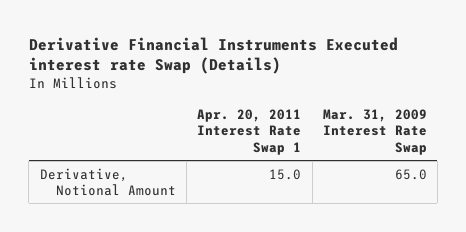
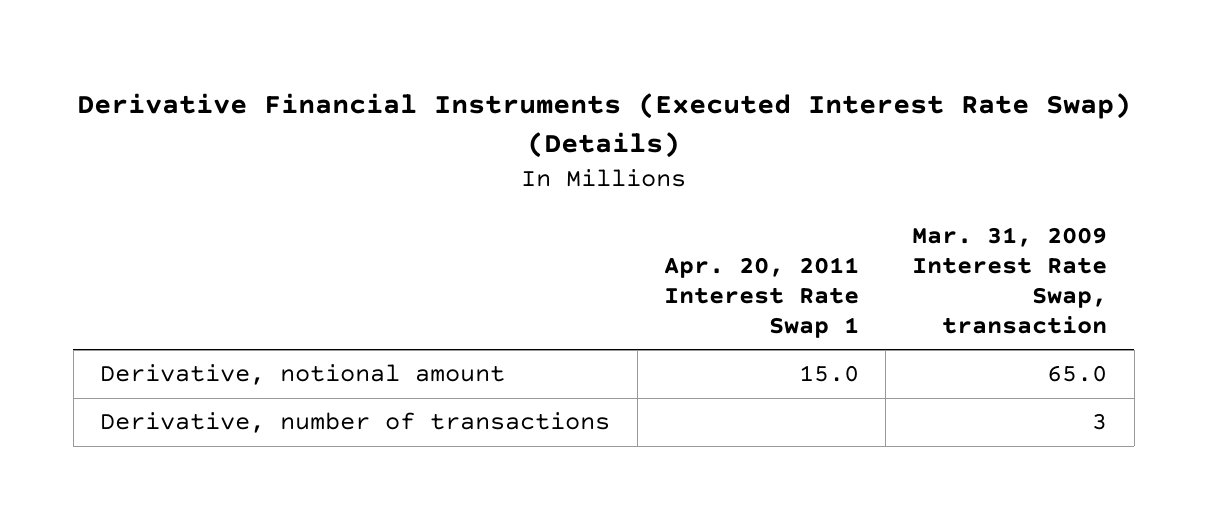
- Derivative Financial Instruments Executed interest rate Swap (Details)
+ Derivative Financial Instruments (Executed Interest Rate Swap) (Details)
- | Apr. 20, 2011 Interest Rate Swap 1 | Mar. 31, 2009 Interest Rate Swap
+ | Apr. 20, 2011 Interest Rate Swap 1 | Mar. 31, 2009 Interest Rate Swap, transaction
- Derivative, Notional Amount | 15.0 | 65.0
+ Derivative, notional amount | 15.0 | 65.0
+ Derivative, number of transactions | | 3

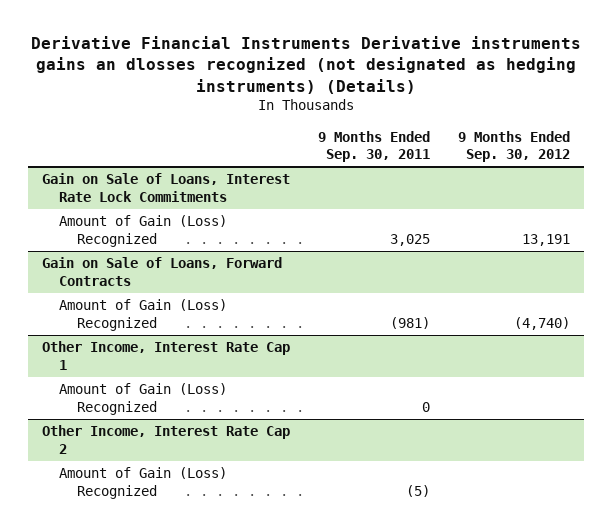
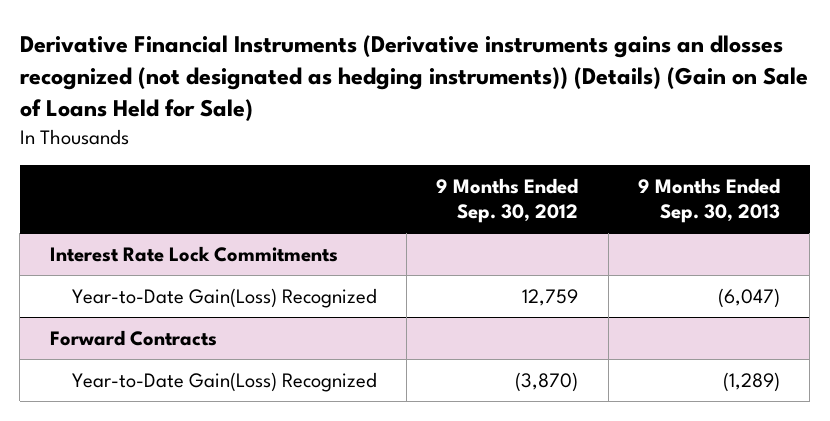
- Derivative Financial Instruments Derivative instruments gains an dlosses recognized (not designated as hedging instruments) (Details)
+ Derivative Financial Instruments (Derivative instruments gains an dlosses recognized (not designated as hedging instruments)) (Details) (Gain on Sale of Loans Held for Sale)
- | 9 Months Ended Sep. 30, 2011 | 9 Months Ended Sep. 30, 2012
+ | 9 Months Ended Sep. 30, 2012 | 9 Months Ended Sep. 30, 2013
- Gain on Sale of Loans, Interest Rate Lock Commitments
- Amount of Gain (Loss) Recognized | 3,025 | 13,191
- Gain on Sale of Loans, Forward Contracts
- Amount of Gain (Loss) Recognized | (981) | (4,740)
- Other Income, Interest Rate Cap 1
- Amount of Gain (Loss) Recognized | 0 |
- Other Income, Interest Rate Cap 2
- Amount of Gain (Loss) Recognized | (5) |
+ Interest Rate Lock Commitments
+ Year-to-Date Gain(Loss) Recognized | 12,759 | (6,047)
+ Forward Contracts
+ Year-to-Date Gain(Loss) Recognized | (3,870) | (1,289)

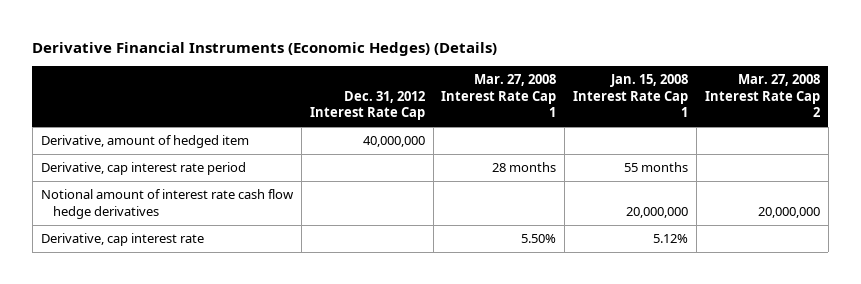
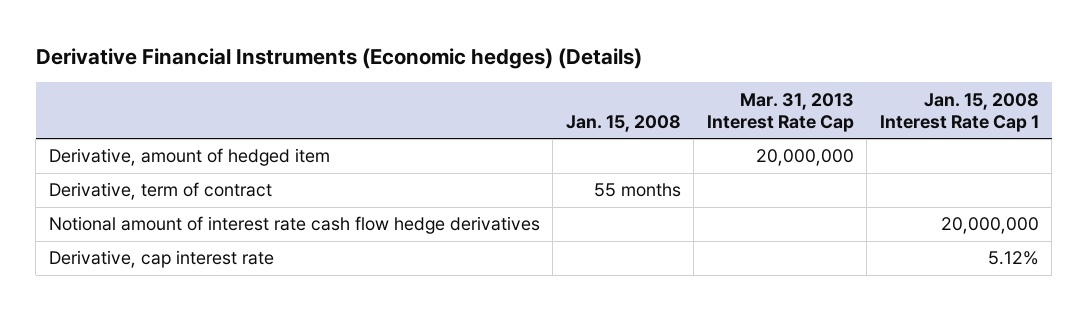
- Derivative Financial Instruments (Economic Hedges) (Details)
+ Derivative Financial Instruments (Economic hedges) (Details)
- | Dec. 31, 2012 Interest Rate Cap | Mar. 27, 2008 Interest Rate Cap 1 | Jan. 15, 2008 Interest Rate Cap 1 | Mar. 27, 2008 Interest Rate Cap 2
+ | Jan. 15, 2008 | Mar. 31, 2013 Interest Rate Cap | Jan. 15, 2008 Interest Rate Cap 1
- Derivative, cap interest rate period | | 28 months | 55 months |
+ Derivative, term of contract | 55 months | |

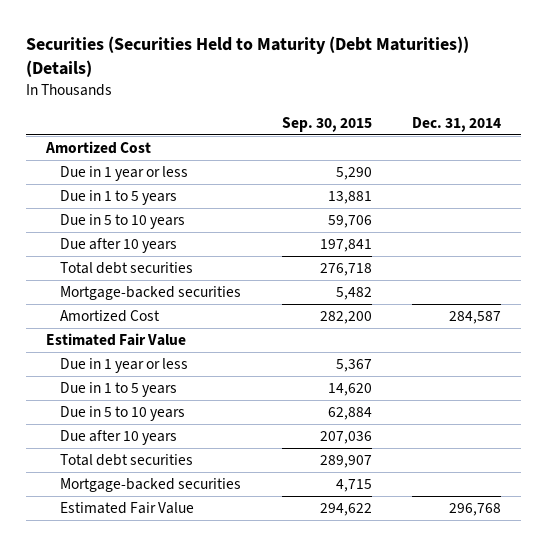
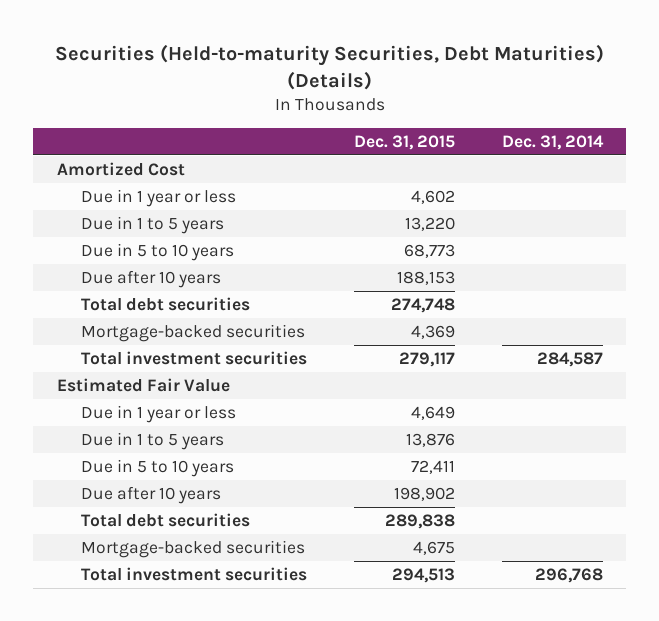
- Securities (Securities Held to Maturity (Debt Maturities)) (Details)
+ Securities (Held-to-maturity Securities, Debt Maturities) (Details)
- | Sep. 30, 2015 | Dec. 31, 2014
+ | Dec. 31, 2015 | Dec. 31, 2014
- Amortized Cost | 282,200 | 284,587
+ Total investment securities | 279,117 | 284,587
- Estimated Fair Value | 294,622 | 296,768
+ Total investment securities | 294,513 | 296,768

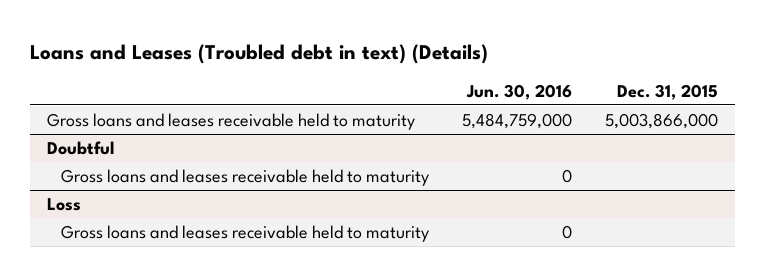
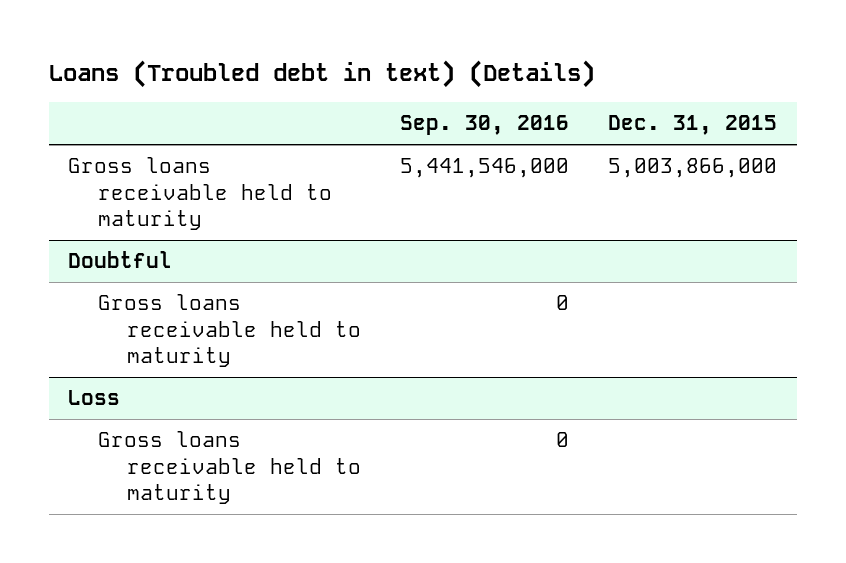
- Loans and Leases (Troubled debt in text) (Details)
+ Loans (Troubled debt in text) (Details)
- | Jun. 30, 2016 | Dec. 31, 2015
+ | Sep. 30, 2016 | Dec. 31, 2015
- Gross loans and leases receivable held to maturity | 5,484,759,000 | 5,003,866,000
+ Gross loans receivable held to maturity | 5,441,546,000 | 5,003,866,000
@ Doubtful
- Gross loans and leases receivable held to maturity | 0 |
+ Gross loans receivable held to maturity | 0 |
@ Loss
- Gross loans and leases receivable held to maturity | 0 |
+ Gross loans receivable held to maturity | 0 |

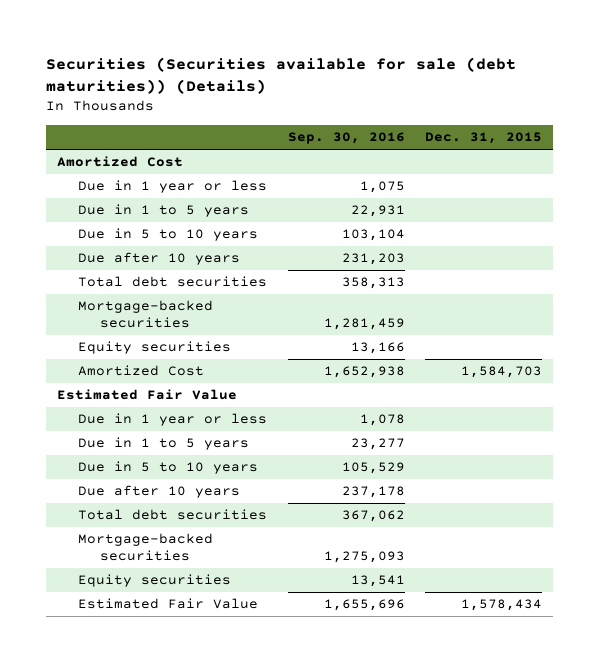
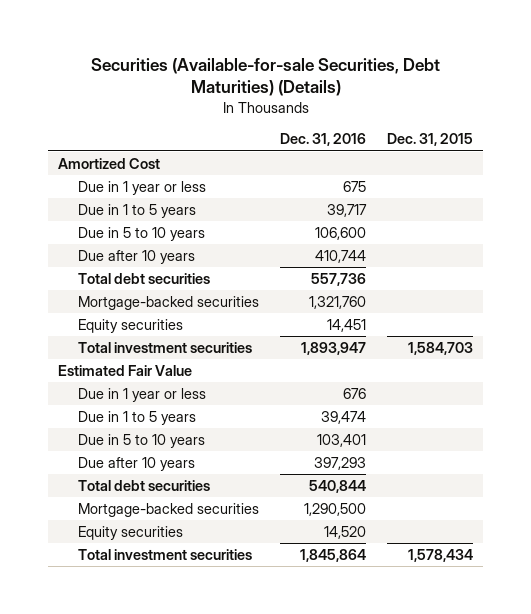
- Securities (Securities available for sale (debt maturities)) (Details)
+ Securities (Available-for-sale Securities, Debt Maturities) (Details)
- | Sep. 30, 2016 | Dec. 31, 2015
+ | Dec. 31, 2016 | Dec. 31, 2015
- Amortized Cost | 1,652,938 | 1,584,703
+ Total investment securities | 1,893,947 | 1,584,703
- Estimated Fair Value | 1,655,696 | 1,578,434
+ Total investment securities | 1,845,864 | 1,578,434

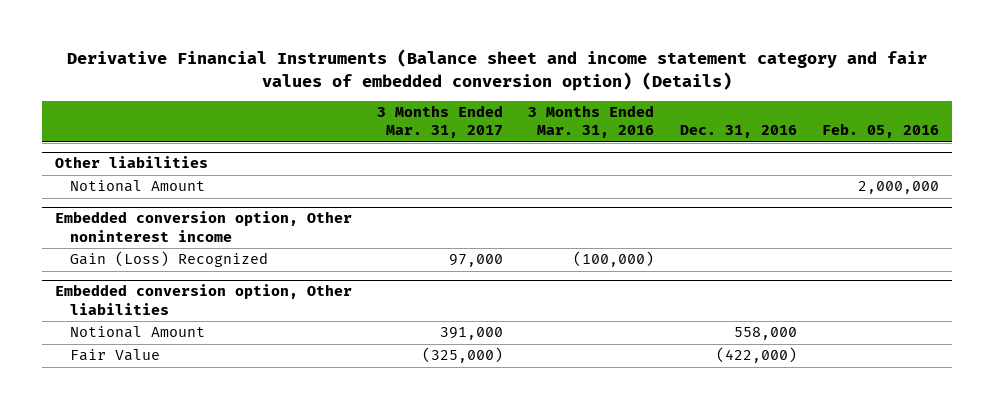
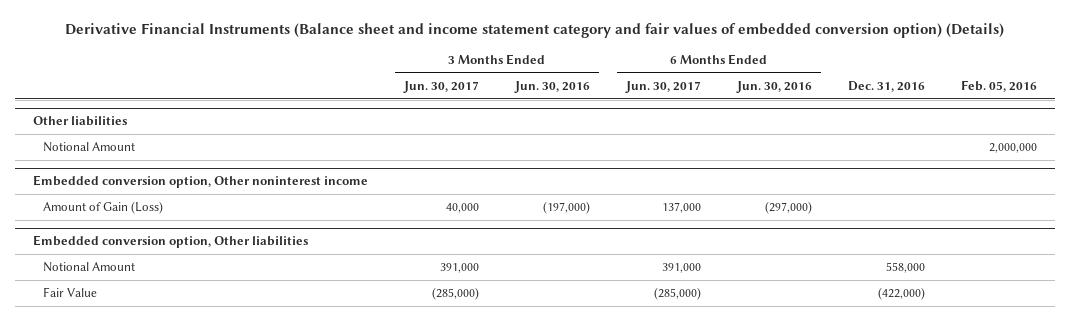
- | 3 Months Ended Mar. 31, 2017 | 3 Months Ended Mar. 31, 2016 | Dec. 31, 2016 | Feb. 05, 2016
+ | 3 Months Ended Jun. 30, 2017 | 3 Months Ended Jun. 30, 2016 | 6 Months Ended Jun. 30, 2017 | 6 Months Ended Jun. 30, 2016 | Dec. 31, 2016 | Feb. 05, 2016
@ Embedded conversion option, Other noninterest income
- Gain (Loss) Recognized | 97,000 | (100,000) | |
+ Amount of Gain (Loss) | 40,000 | (197,000) | 137,000 | (297,000) | |

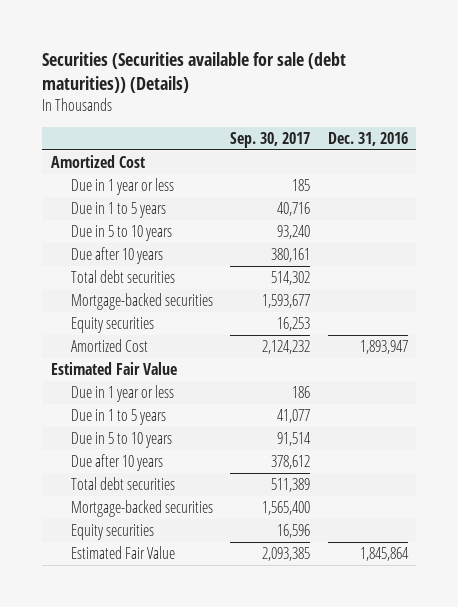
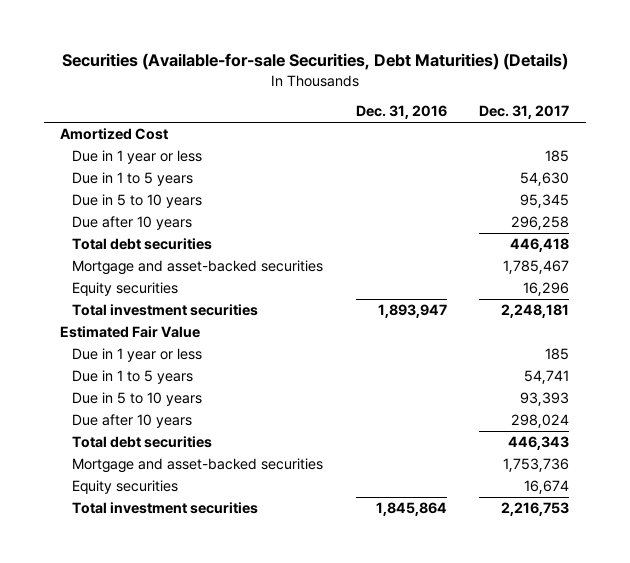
- Securities (Securities available for sale (debt maturities)) (Details)
+ Securities (Available-for-sale Securities, Debt Maturities) (Details)
- | Sep. 30, 2017 | Dec. 31, 2016
+ | Dec. 31, 2016 | Dec. 31, 2017
- Mortgage-backed securities | 1,593,677 |
+ Mortgage and asset-backed securities | | 1,785,467
- Amortized Cost | 2,124,232 | 1,893,947
+ Total investment securities | 1,893,947 | 2,248,181
- Mortgage-backed securities | 1,565,400 |
+ Mortgage and asset-backed securities | | 1,753,736
- Estimated Fair Value | 2,093,385 | 1,845,864
+ Total investment securities | 1,845,864 | 2,216,753

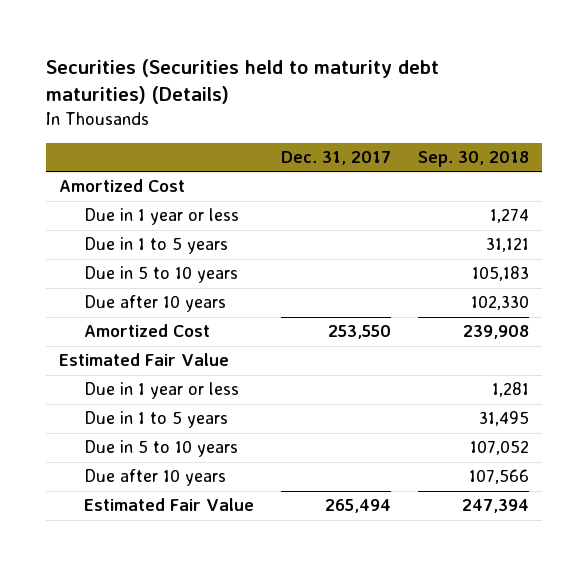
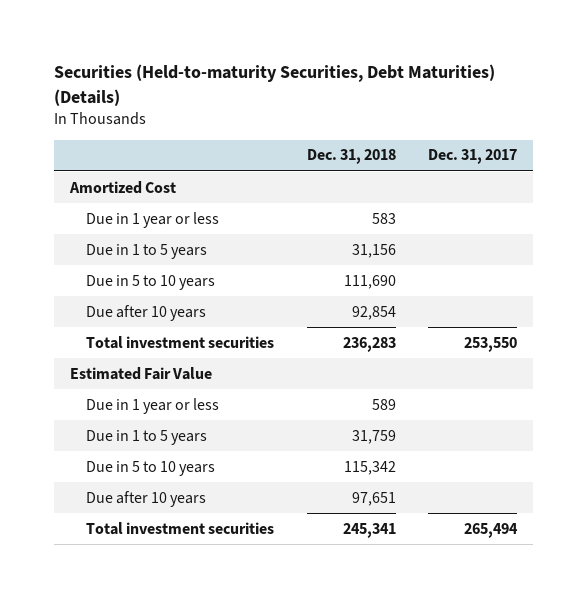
- Securities (Securities held to maturity debt maturities) (Details)
+ Securities (Held-to-maturity Securities, Debt Maturities) (Details)
- | Dec. 31, 2017 | Sep. 30, 2018
+ | Dec. 31, 2018 | Dec. 31, 2017
- Amortized Cost | 253,550 | 239,908
+ Total investment securities | 236,283 | 253,550
- Estimated Fair Value | 265,494 | 247,394
+ Total investment securities | 245,341 | 265,494

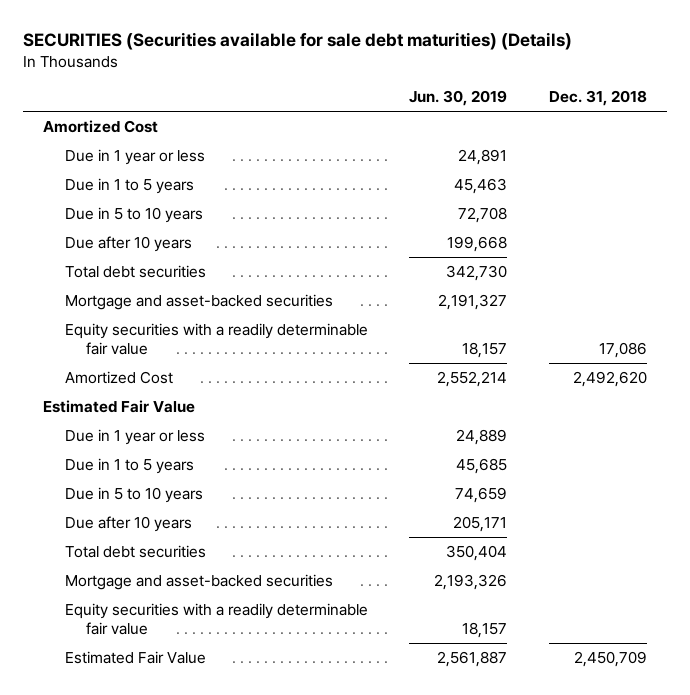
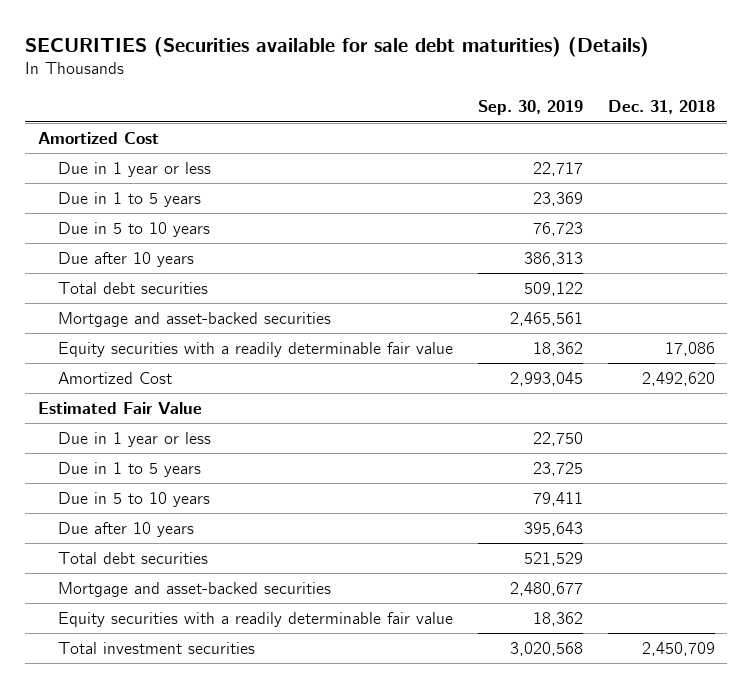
- | Jun. 30, 2019 | Dec. 31, 2018
+ | Sep. 30, 2019 | Dec. 31, 2018
- Estimated Fair Value | 2,561,887 | 2,450,709
+ Total investment securities | 3,020,568 | 2,450,709

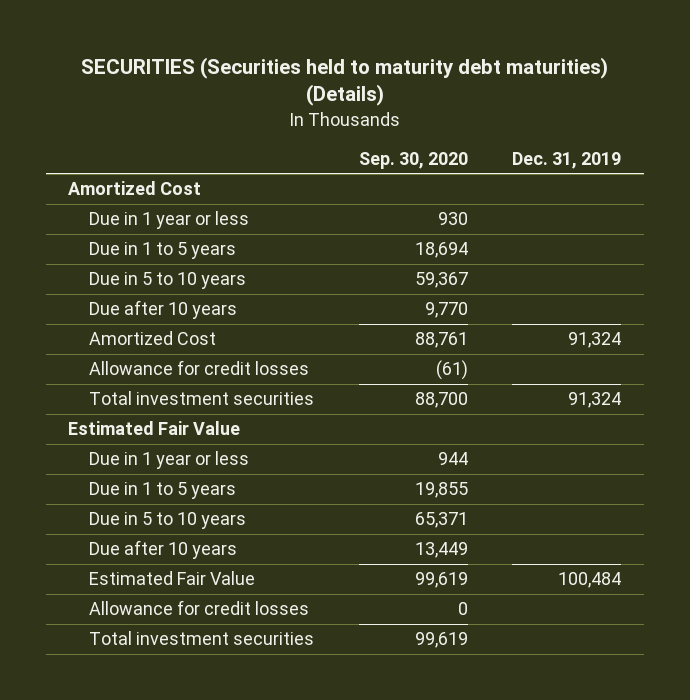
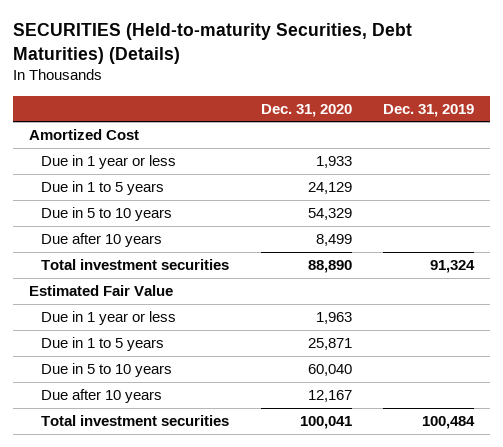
- SECURITIES (Securities held to maturity debt maturities) (Details)
+ SECURITIES (Held-to-maturity Securities, Debt Maturities) (Details)
- | Sep. 30, 2020 | Dec. 31, 2019
+ | Dec. 31, 2020 | Dec. 31, 2019
- Amortized Cost | 88,761 | 91,324
- Allowance for credit losses | (61) |
- Estimated Fair Value | 99,619 | 100,484
- Allowance for credit losses | 0 |
- Total investment securities | 99,619 |
+ Total investment securities | 100,041 | 100,484

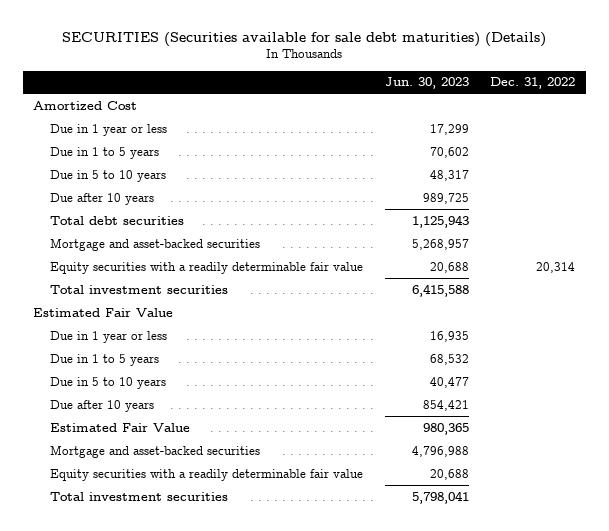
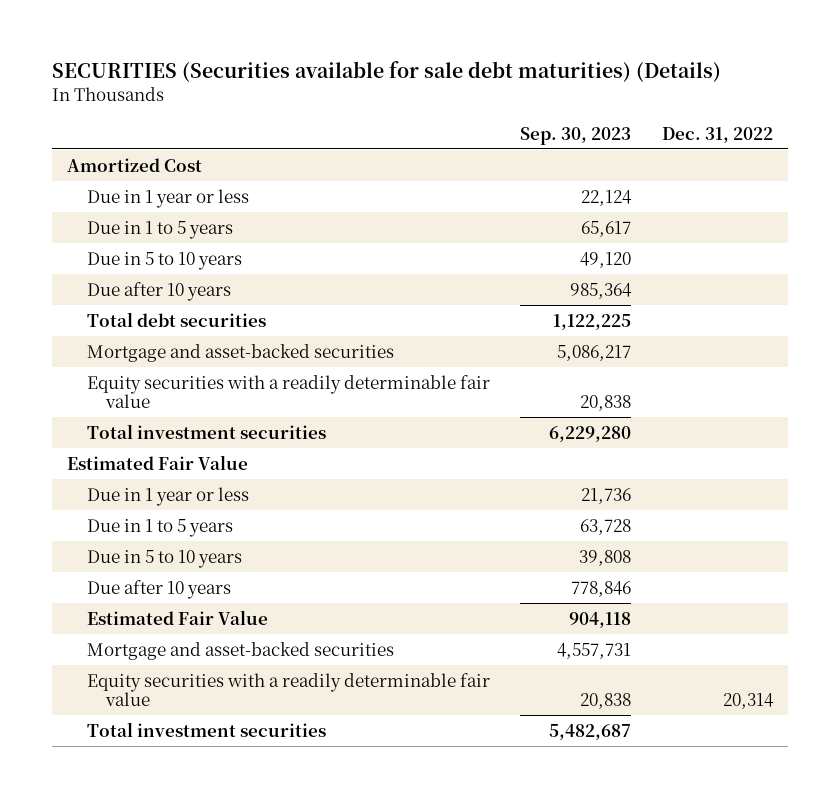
- | Jun. 30, 2023 | Dec. 31, 2022
+ | Sep. 30, 2023 | Dec. 31, 2022
moved up: Equity securities with a readily determinable fair value | 20,838 |
moved down: Equity securities with a readily determinable fair value | 20,838 | 20,314

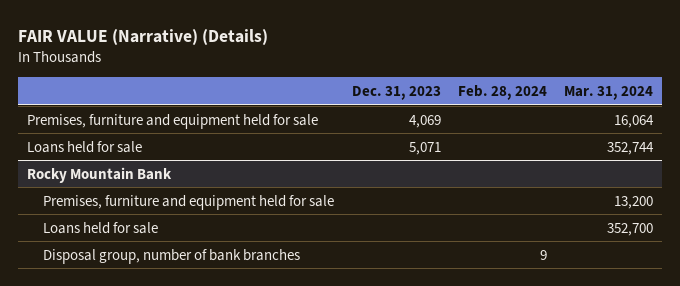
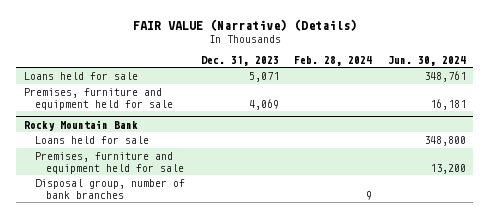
- | Dec. 31, 2023 | Feb. 28, 2024 | Mar. 31, 2024
+ | Dec. 31, 2023 | Feb. 28, 2024 | Jun. 30, 2024
moved down: Premises, furniture and equipment held for sale | 4,069 | | 16,181
@ Rocky Mountain Bank
moved down: Premises, furniture and equipment held for sale | | | 13,200

